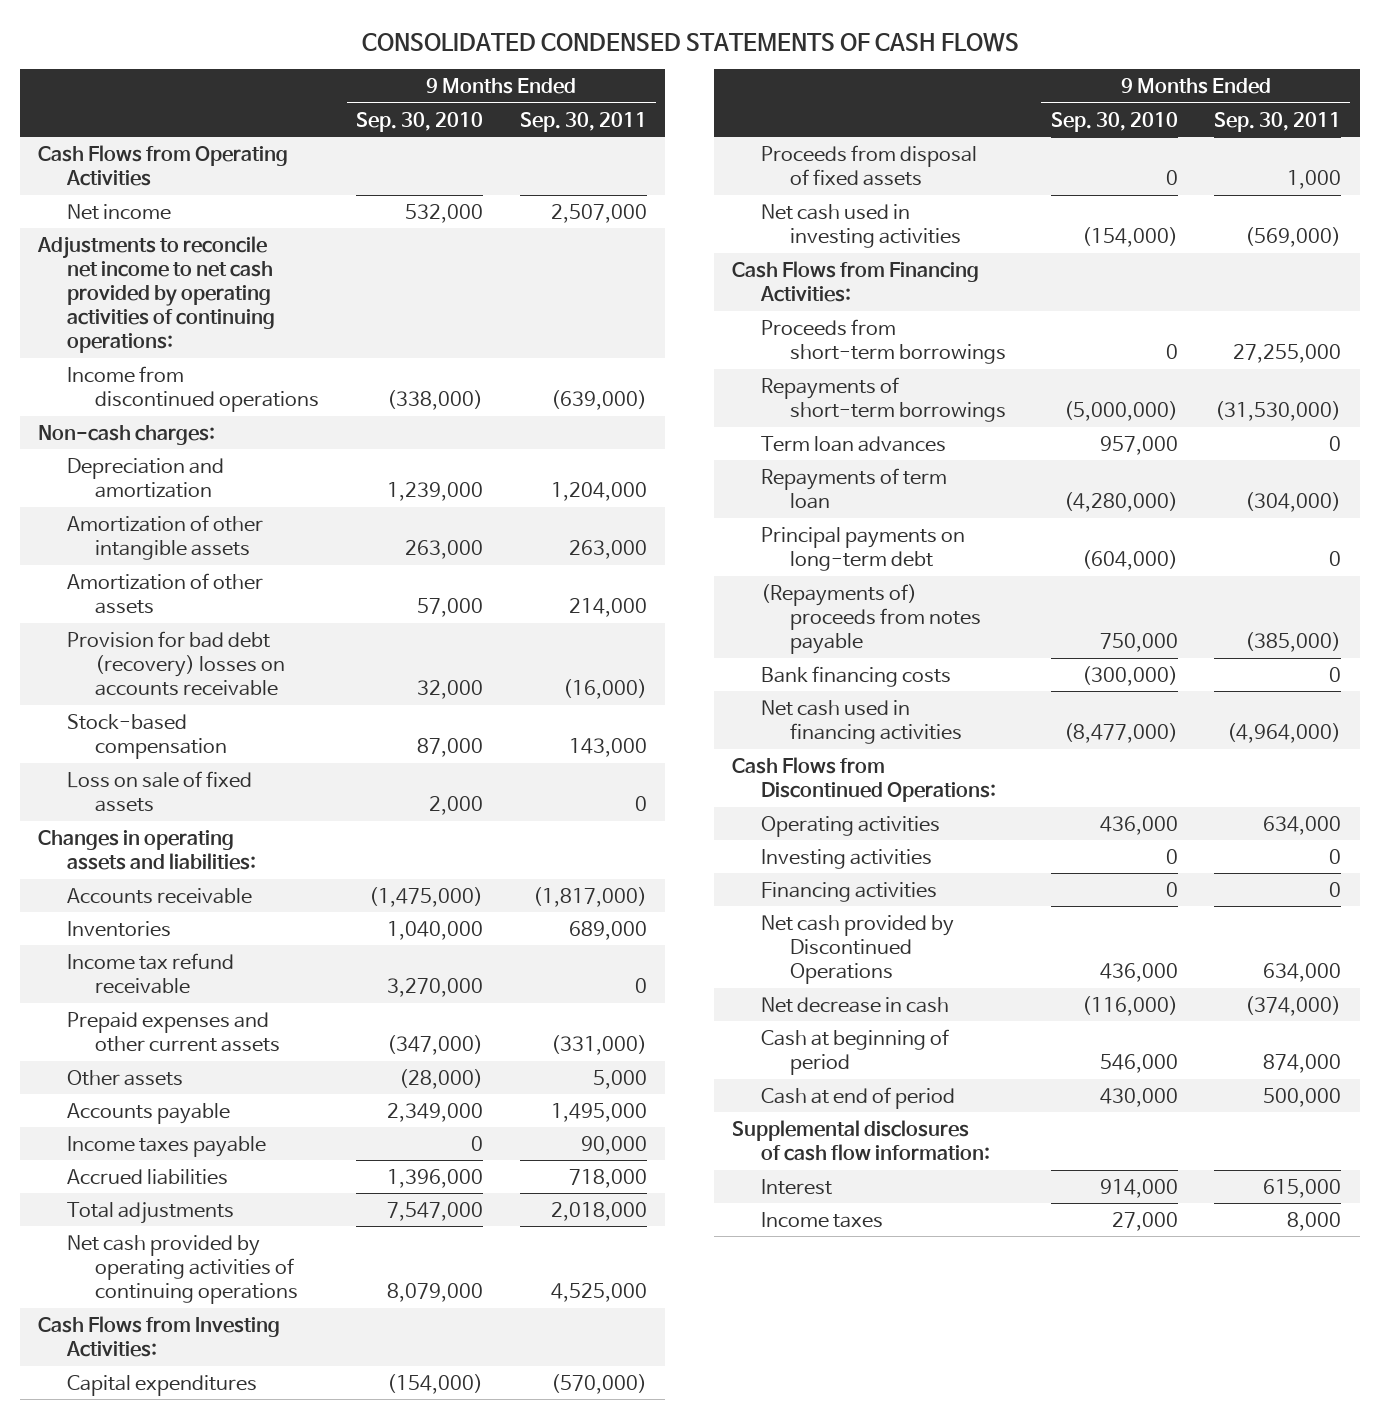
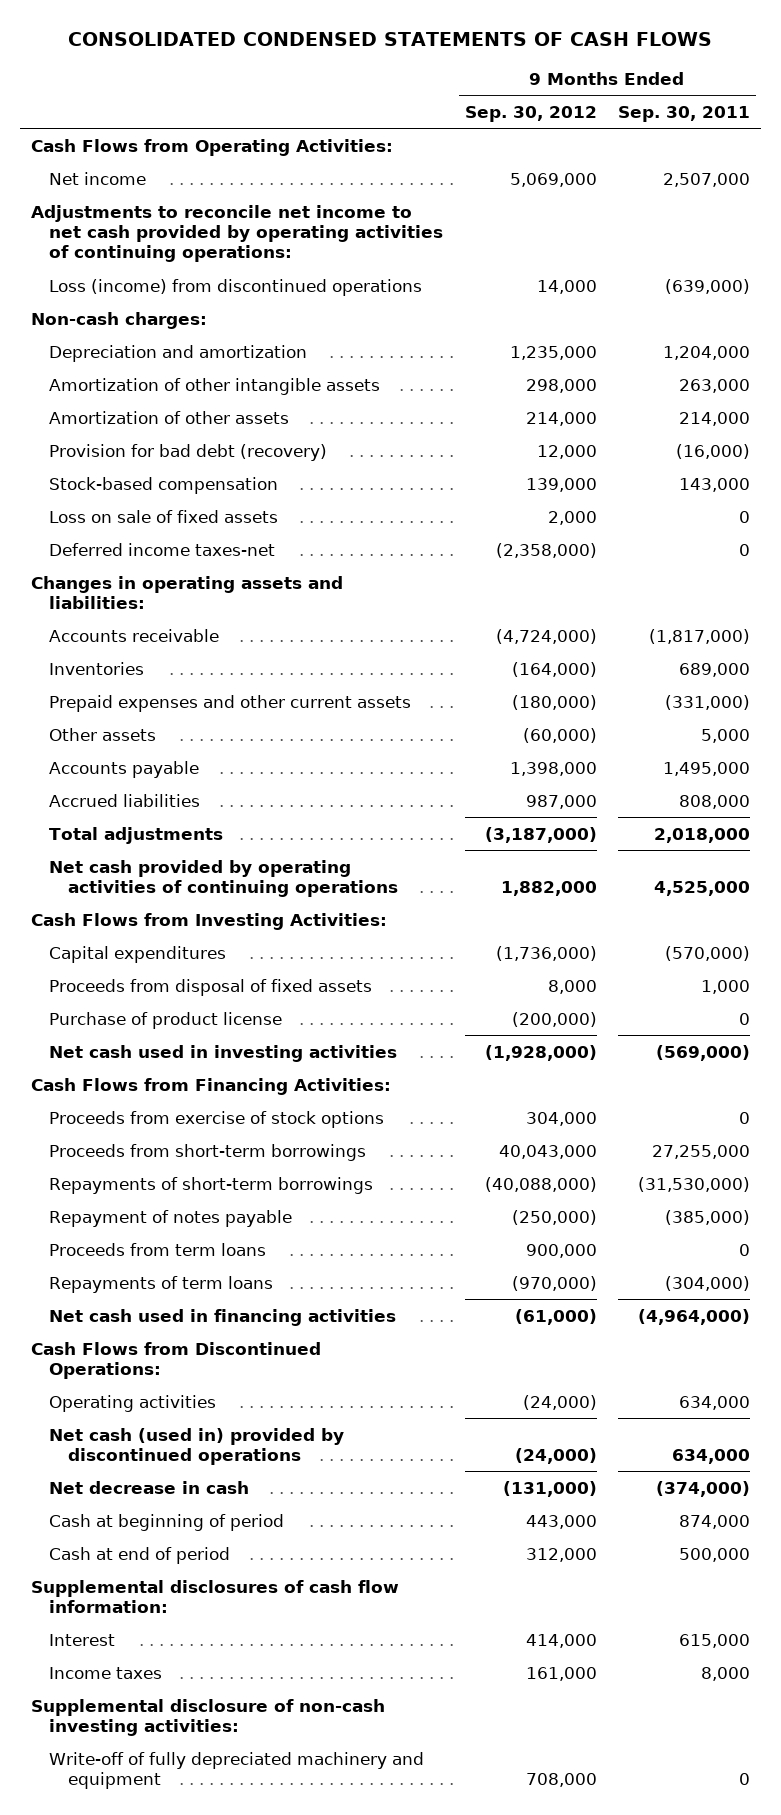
- | 9 Months Ended Sep. 30, 2010 | 9 Months Ended Sep. 30, 2011
+ | 9 Months Ended Sep. 30, 2012 | 9 Months Ended Sep. 30, 2011
- Cash Flows from Operating Activities
+ Cash Flows from Operating Activities:
- Income from discontinued operations | (338,000) | (639,000)
+ Loss (income) from discontinued operations | 14,000 | (639,000)
- Provision for bad debt (recovery) losses on accounts receivable | 32,000 | (16,000)
+ Provision for bad debt (recovery) | 12,000 | (16,000)
+ Deferred income taxes-net | (2,358,000) | 0
- Income tax refund receivable | 3,270,000 | 0
- Income taxes payable | 0 | 90,000
- Accrued liabilities | 1,396,000 | 718,000
+ Accrued liabilities | 987,000 | 808,000
+ Purchase of product license | (200,000) | 0
+ Proceeds from exercise of stock options | 304,000 | 0
- Term loan advances | 957,000 | 0
- Repayments of term loan | (4,280,000) | (304,000)
- Principal payments on long-term debt | (604,000) | 0
- (Repayments of) proceeds from notes payable | 750,000 | (385,000)
- Bank financing costs | (300,000) | 0
+ Repayment of notes payable | (250,000) | (385,000)
+ Proceeds from term loans | 900,000 | 0
+ Repayments of term loans | (970,000) | (304,000)
- Investing activities | 0 | 0
- Financing activities | 0 | 0
- Net cash provided by Discontinued Operations | 436,000 | 634,000
+ Net cash (used in) provided by discontinued operations | (24,000) | 634,000
+ Supplemental disclosure of non-cash investing activities:
+ Write-off of fully depreciated machinery and equipment | 708,000 | 0

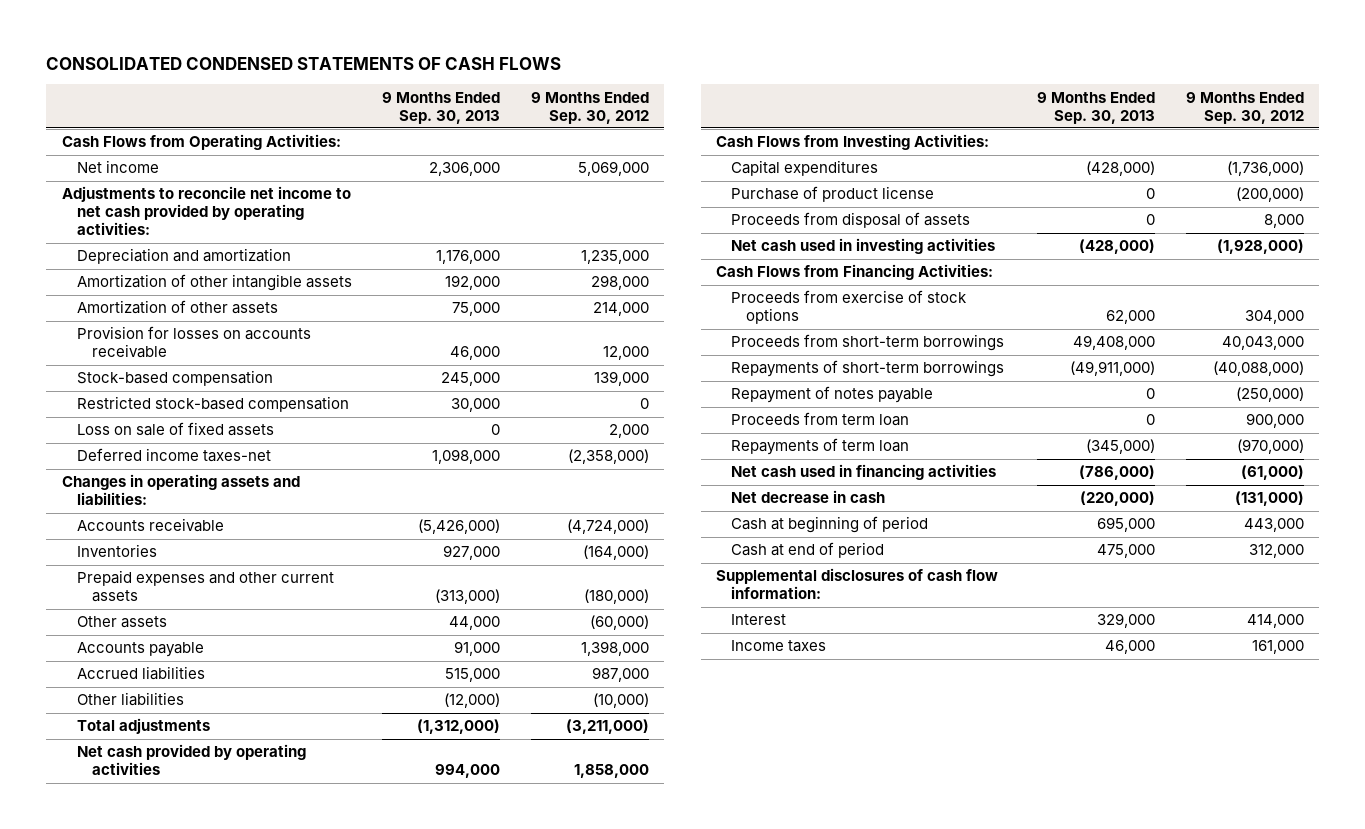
- | 9 Months Ended Sep. 30, 2012 | 9 Months Ended Sep. 30, 2011
+ | 9 Months Ended Sep. 30, 2013 | 9 Months Ended Sep. 30, 2012
- Adjustments to reconcile net income to net cash provided by operating activities of continuing operations:
- Loss (income) from discontinued operations | 14,000 | (639,000)
- Non-cash charges:
+ Adjustments to reconcile net income to net cash provided by operating activities:
- Provision for bad debt (recovery) | 12,000 | (16,000)
+ Provision for losses on accounts receivable | 46,000 | 12,000
+ Restricted stock-based compensation | 30,000 | 0
- Total adjustments | (3,187,000) | 2,018,000
- Net cash provided by operating activities of continuing operations | 1,882,000 | 4,525,000
+ Other liabilities | (12,000) | (10,000)
+ Total adjustments | (1,312,000) | (3,211,000)
+ Net cash provided by operating activities | 994,000 | 1,858,000
- Proceeds from disposal of fixed assets | 8,000 | 1,000
+ Proceeds from disposal of assets | 0 | 8,000
- Proceeds from term loans | 900,000 | 0
- Repayments of term loans | (970,000) | (304,000)
+ Proceeds from term loan | 0 | 900,000
+ Repayments of term loan | (345,000) | (970,000)
- Cash Flows from Discontinued Operations:
- Operating activities | (24,000) | 634,000
- Net cash (used in) provided by discontinued operations | (24,000) | 634,000
- Supplemental disclosure of non-cash investing activities:
- Write-off of fully depreciated machinery and equipment | 708,000 | 0

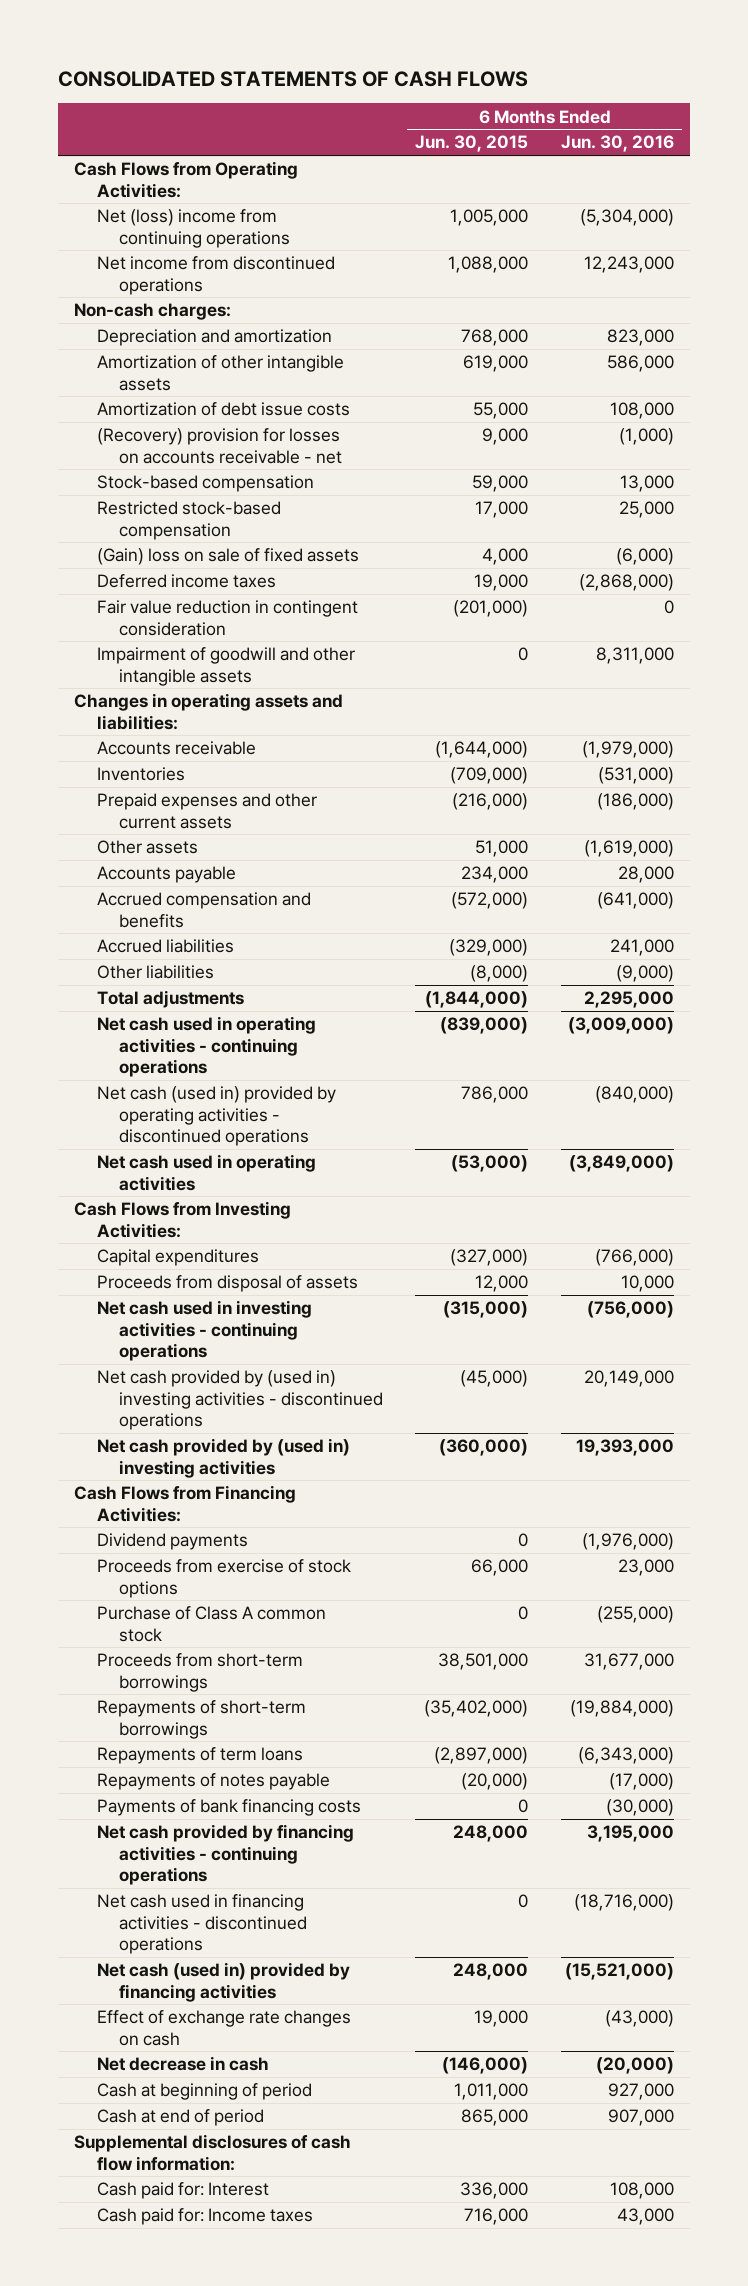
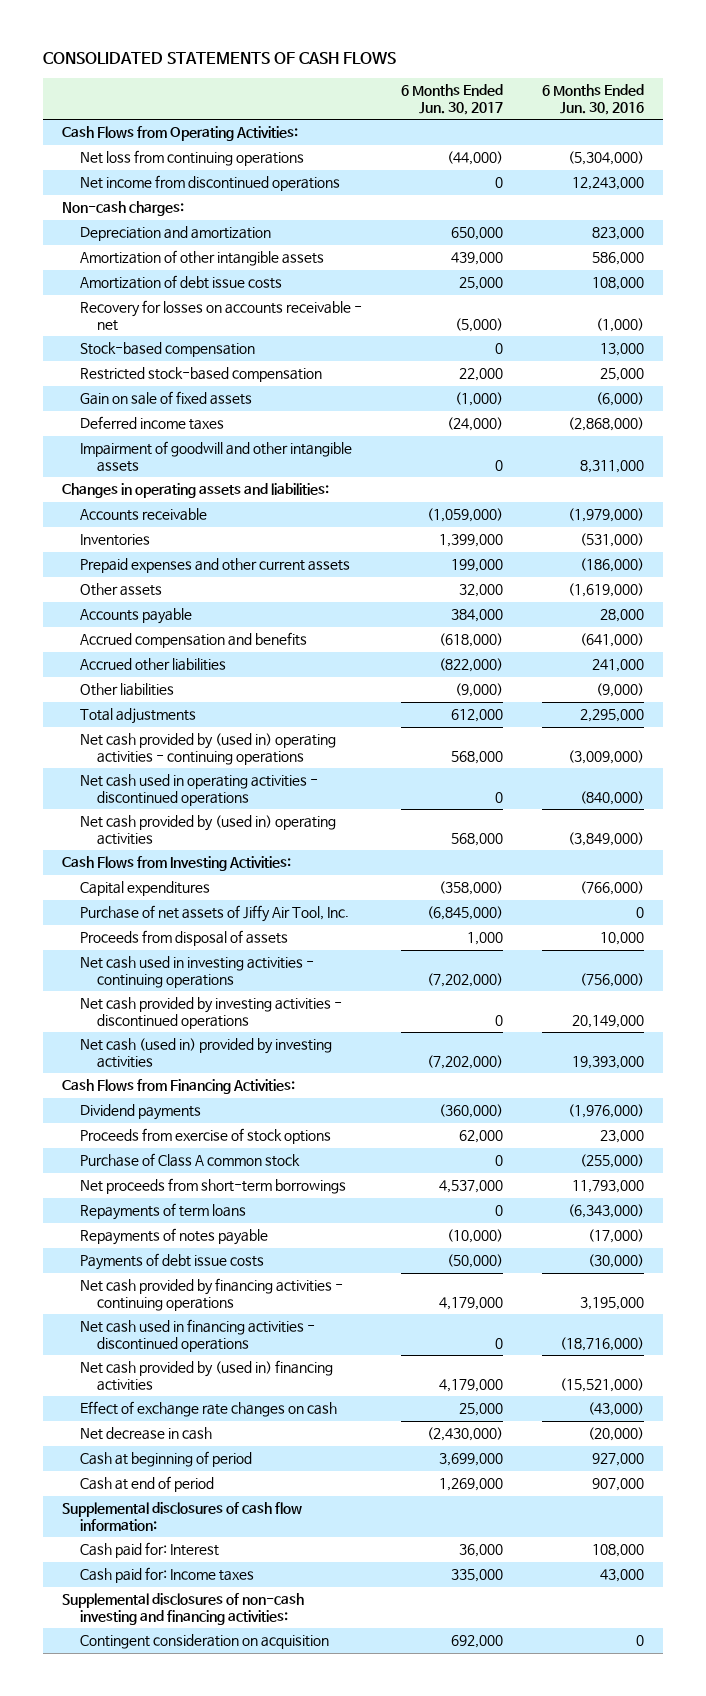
- | 6 Months Ended Jun. 30, 2015 | 6 Months Ended Jun. 30, 2016
+ | 6 Months Ended Jun. 30, 2017 | 6 Months Ended Jun. 30, 2016
- Net (loss) income from continuing operations | 1,005,000 | (5,304,000)
+ Net loss from continuing operations | (44,000) | (5,304,000)
- (Recovery) provision for losses on accounts receivable - net | 9,000 | (1,000)
+ Recovery for losses on accounts receivable - net | (5,000) | (1,000)
- (Gain) loss on sale of fixed assets | 4,000 | (6,000)
+ Gain on sale of fixed assets | (1,000) | (6,000)
- Fair value reduction in contingent consideration | (201,000) | 0
- Accrued liabilities | (329,000) | 241,000
+ Accrued other liabilities | (822,000) | 241,000
- Net cash used in operating activities - continuing operations | (839,000) | (3,009,000)
- Net cash (used in) provided by operating activities - discontinued operations | 786,000 | (840,000)
- Net cash used in operating activities | (53,000) | (3,849,000)
+ Net cash provided by (used in) operating activities - continuing operations | 568,000 | (3,009,000)
+ Net cash used in operating activities - discontinued operations | 0 | (840,000)
+ Net cash provided by (used in) operating activities | 568,000 | (3,849,000)
+ Purchase of net assets of Jiffy Air Tool, Inc. | (6,845,000) | 0
- Net cash provided by (used in) investing activities - discontinued operations | (45,000) | 20,149,000
- Net cash provided by (used in) investing activities | (360,000) | 19,393,000
+ Net cash provided by investing activities - discontinued operations | 0 | 20,149,000
+ Net cash (used in) provided by investing activities | (7,202,000) | 19,393,000
- Proceeds from short-term borrowings | 38,501,000 | 31,677,000
- Repayments of short-term borrowings | (35,402,000) | (19,884,000)
+ Net proceeds from short-term borrowings | 4,537,000 | 11,793,000
- Payments of bank financing costs | 0 | (30,000)
+ Payments of debt issue costs | (50,000) | (30,000)
- Net cash (used in) provided by financing activities | 248,000 | (15,521,000)
+ Net cash provided by (used in) financing activities | 4,179,000 | (15,521,000)
+ Supplemental disclosures of non-cash investing and financing activities:
+ Contingent consideration on acquisition | 692,000 | 0

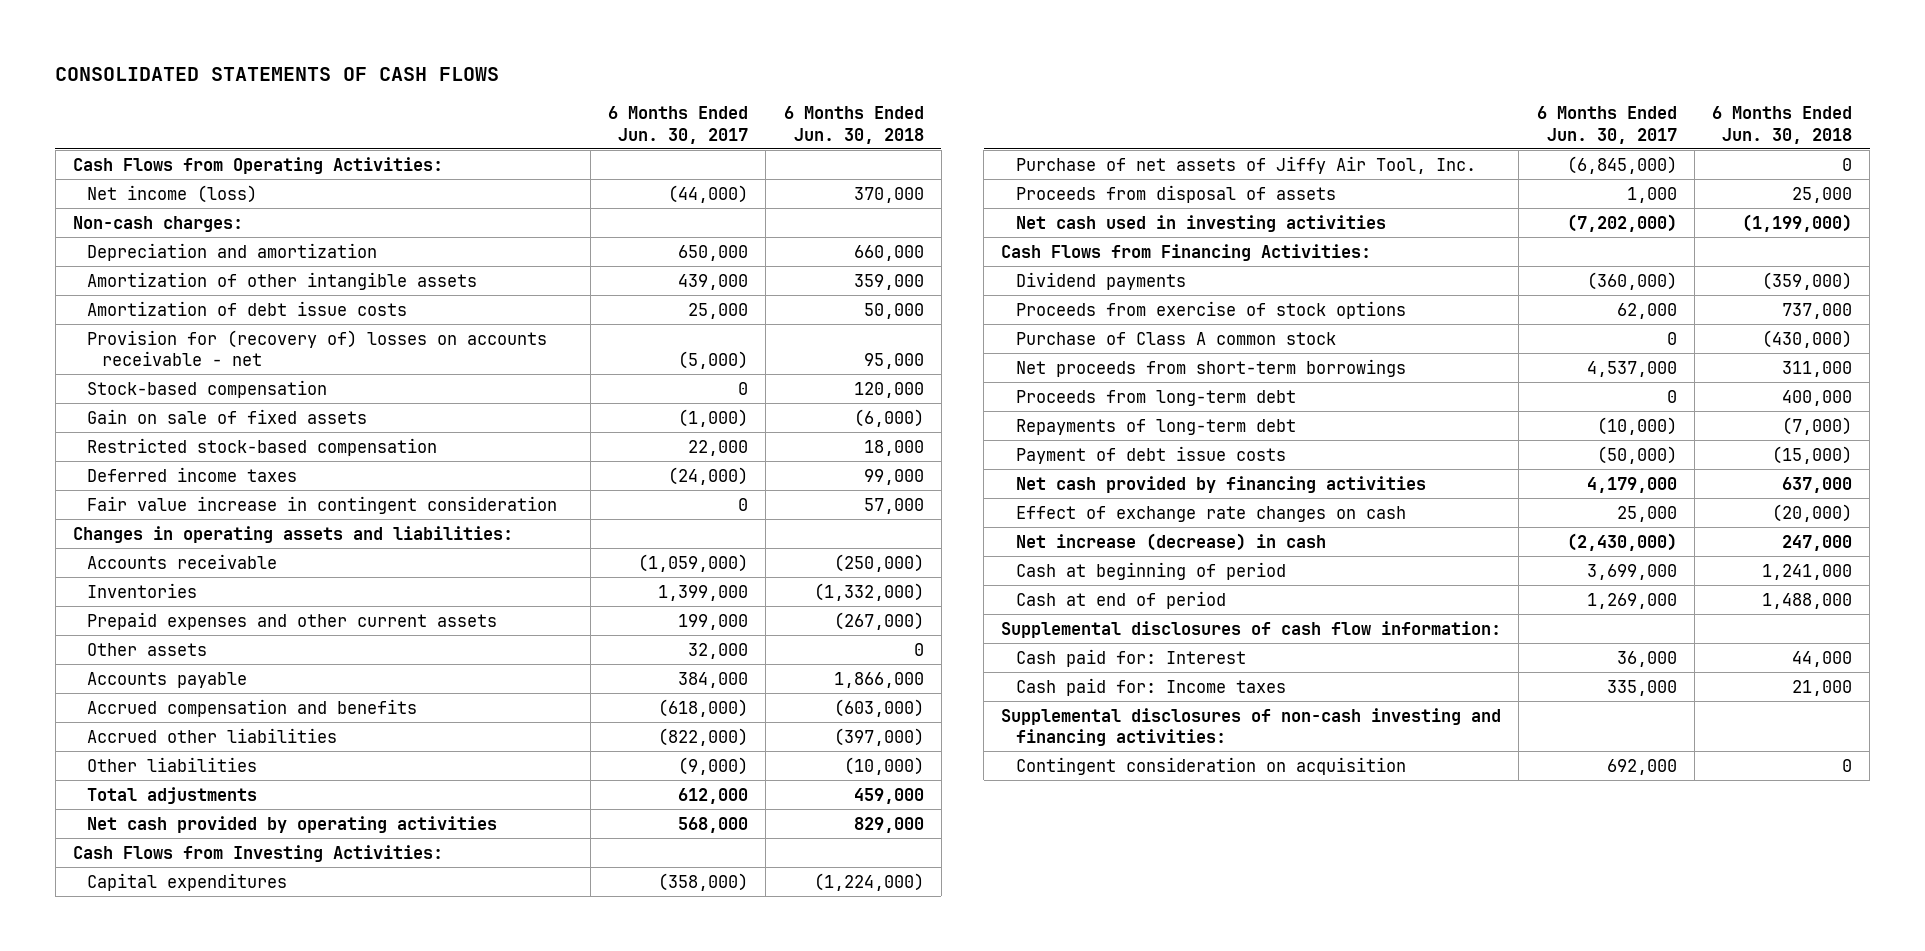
- | 6 Months Ended Jun. 30, 2017 | 6 Months Ended Jun. 30, 2016
+ | 6 Months Ended Jun. 30, 2017 | 6 Months Ended Jun. 30, 2018
- Net loss from continuing operations | (44,000) | (5,304,000)
- Net income from discontinued operations | 0 | 12,243,000
+ Net income (loss) | (44,000) | 370,000
- Recovery for losses on accounts receivable - net | (5,000) | (1,000)
+ Provision for (recovery of) losses on accounts receivable - net | (5,000) | 95,000
moved down: Restricted stock-based compensation | 22,000 | 18,000
- Impairment of goodwill and other intangible assets | 0 | 8,311,000
+ Fair value increase in contingent consideration | 0 | 57,000
- Net cash provided by (used in) operating activities - continuing operations | 568,000 | (3,009,000)
- Net cash used in operating activities - discontinued operations | 0 | (840,000)
- Net cash provided by (used in) operating activities | 568,000 | (3,849,000)
+ Net cash provided by operating activities | 568,000 | 829,000
- Net cash used in investing activities - continuing operations | (7,202,000) | (756,000)
- Net cash provided by investing activities - discontinued operations | 0 | 20,149,000
- Net cash (used in) provided by investing activities | (7,202,000) | 19,393,000
+ Net cash used in investing activities | (7,202,000) | (1,199,000)
- Repayments of term loans | 0 | (6,343,000)
- Repayments of notes payable | (10,000) | (17,000)
- Payments of debt issue costs | (50,000) | (30,000)
- Net cash provided by financing activities - continuing operations | 4,179,000 | 3,195,000
- Net cash used in financing activities - discontinued operations | 0 | (18,716,000)
- Net cash provided by (used in) financing activities | 4,179,000 | (15,521,000)
+ Proceeds from long-term debt | 0 | 400,000
+ Repayments of long-term debt | (10,000) | (7,000)
+ Payment of debt issue costs | (50,000) | (15,000)
+ Net cash provided by financing activities | 4,179,000 | 637,000
- Net decrease in cash | (2,430,000) | (20,000)
+ Net increase (decrease) in cash | (2,430,000) | 247,000

